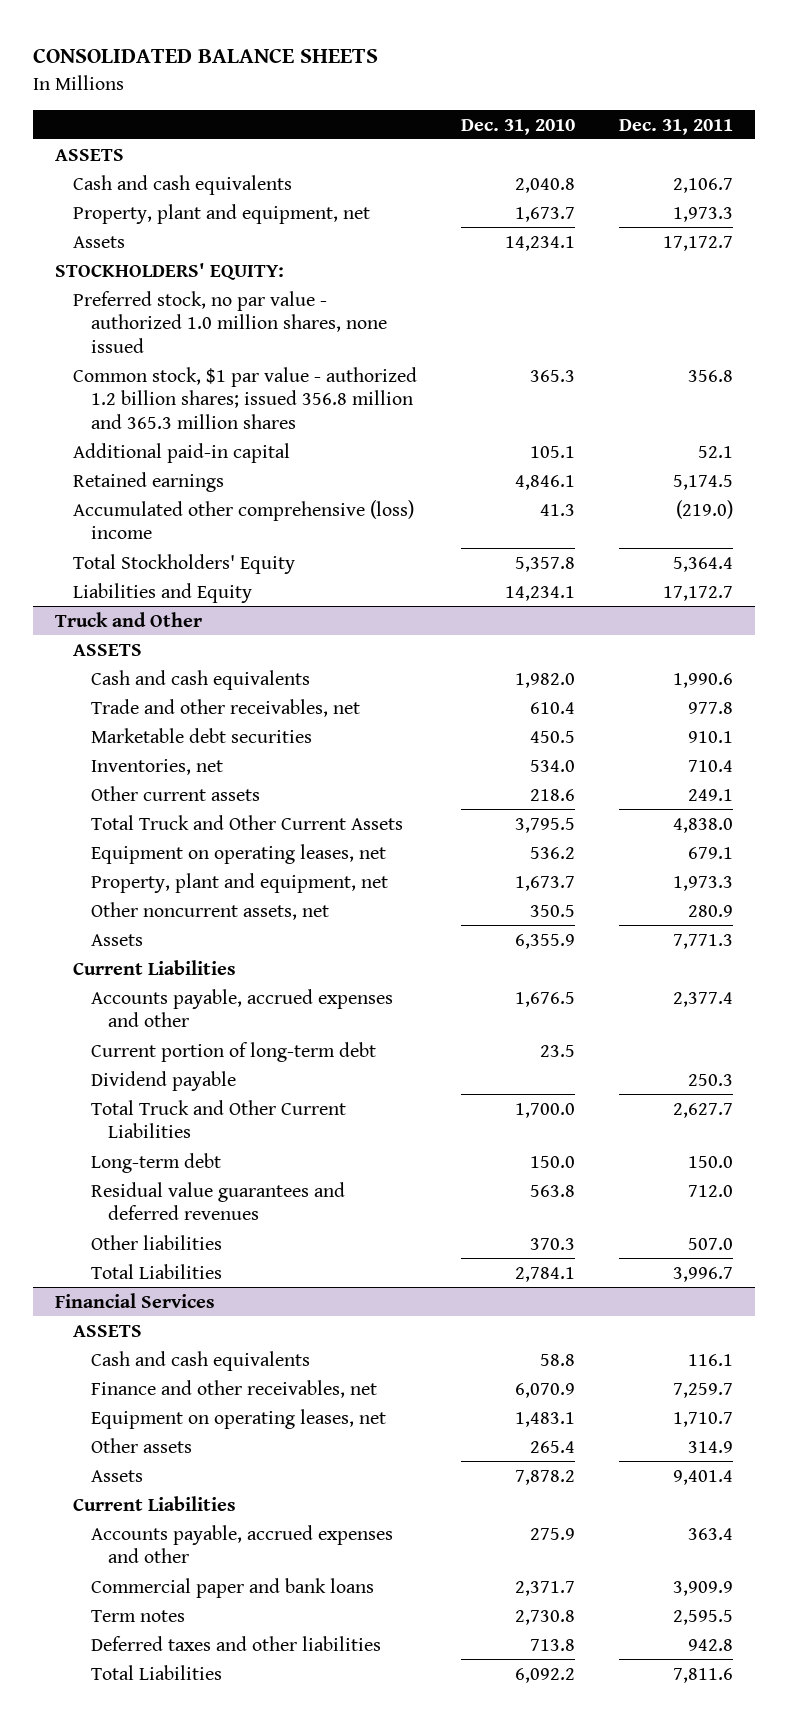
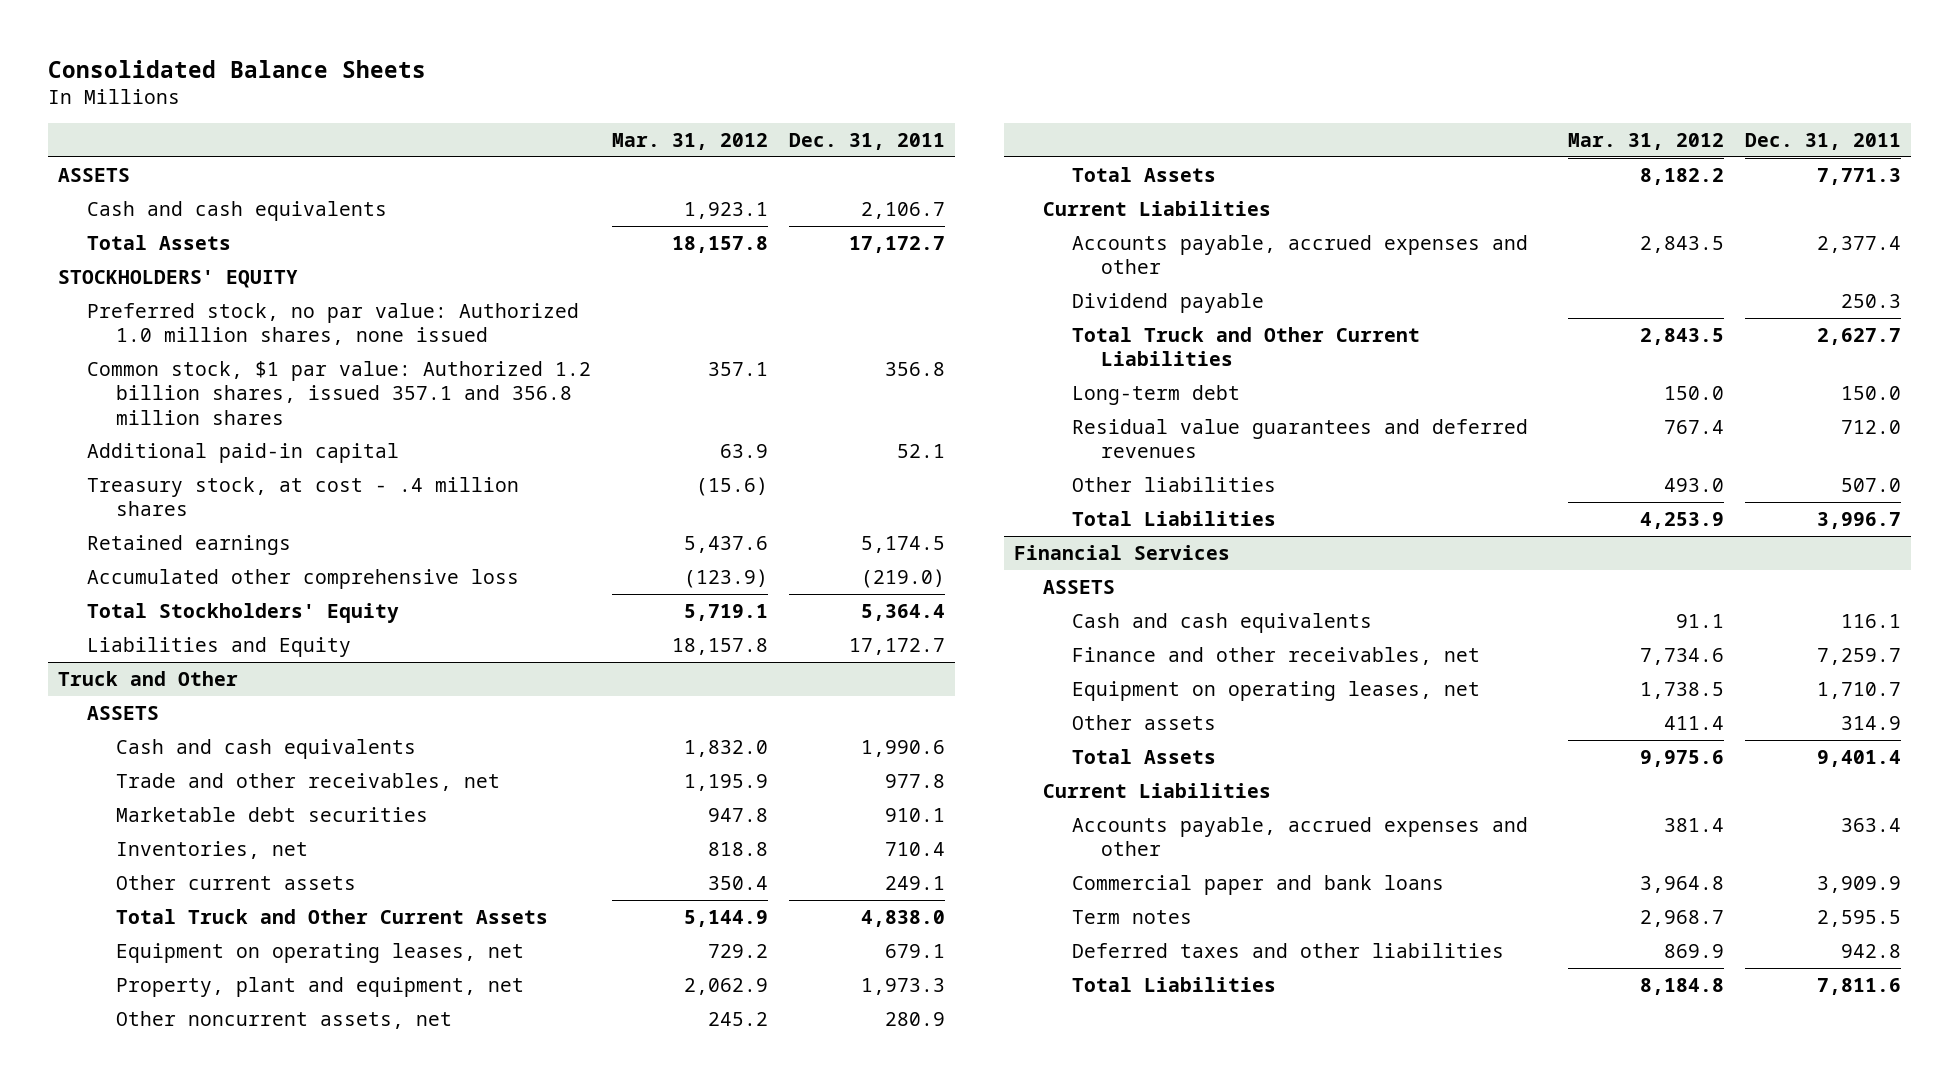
- CONSOLIDATED BALANCE SHEETS
+ Consolidated Balance Sheets
- | Dec. 31, 2010 | Dec. 31, 2011
+ | Mar. 31, 2012 | Dec. 31, 2011
- Property, plant and equipment, net | 1,673.7 | 1,973.3
- Assets | 14,234.1 | 17,172.7
- STOCKHOLDERS' EQUITY:
- Preferred stock, no par value - authorized 1.0 million shares, none issued
- Common stock, $1 par value - authorized 1.2 billion shares; issued 356.8 million and 365.3 million shares | 365.3 | 356.8
+ Total Assets | 18,157.8 | 17,172.7
+ STOCKHOLDERS' EQUITY
+ Preferred stock, no par value: Authorized 1.0 million shares, none issued
+ Common stock, $1 par value: Authorized 1.2 billion shares, issued 357.1 and 356.8 million shares | 357.1 | 356.8
+ Treasury stock, at cost - .4 million shares | (15.6) |
- Accumulated other comprehensive (loss) income | 41.3 | (219.0)
+ Accumulated other comprehensive loss | (123.9) | (219.0)
@ Truck and Other
- Assets | 6,355.9 | 7,771.3
+ Total Assets | 8,182.2 | 7,771.3
- Current portion of long-term debt | 23.5 |
@ Financial Services
- Assets | 7,878.2 | 9,401.4
+ Total Assets | 9,975.6 | 9,401.4

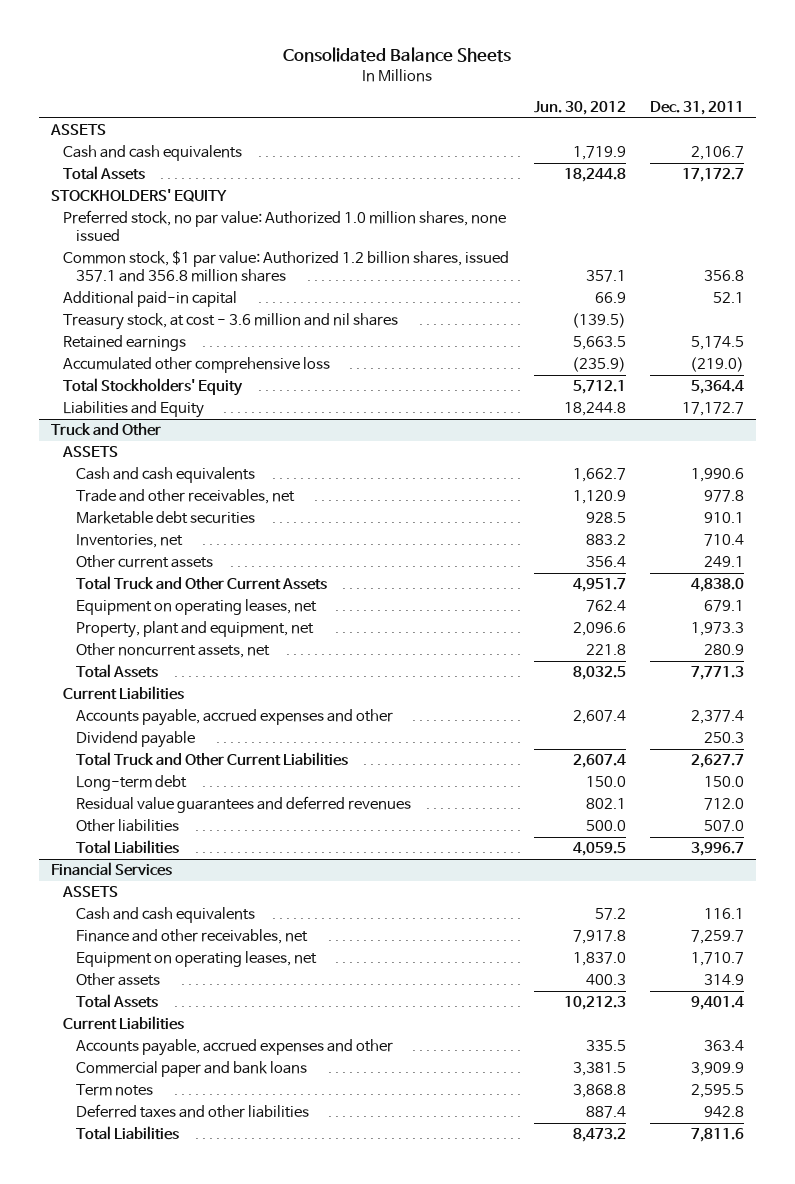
- | Mar. 31, 2012 | Dec. 31, 2011
+ | Jun. 30, 2012 | Dec. 31, 2011
- Treasury stock, at cost - .4 million shares | (15.6) |
+ Treasury stock, at cost - 3.6 million and nil shares | (139.5) |

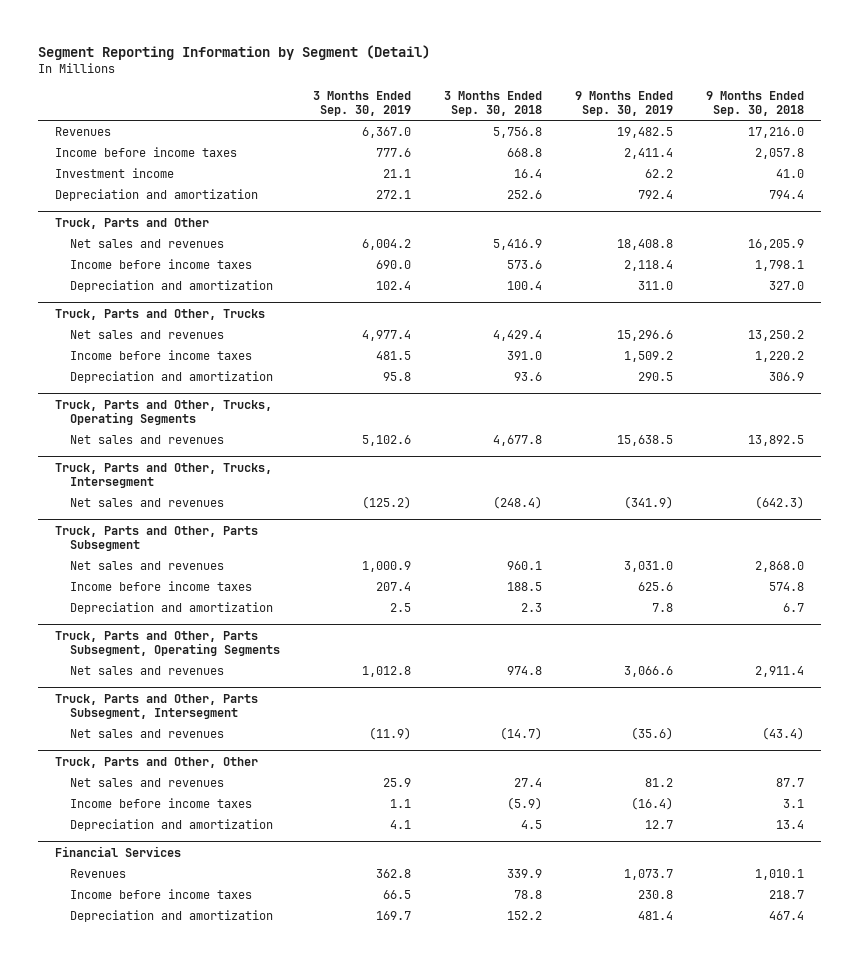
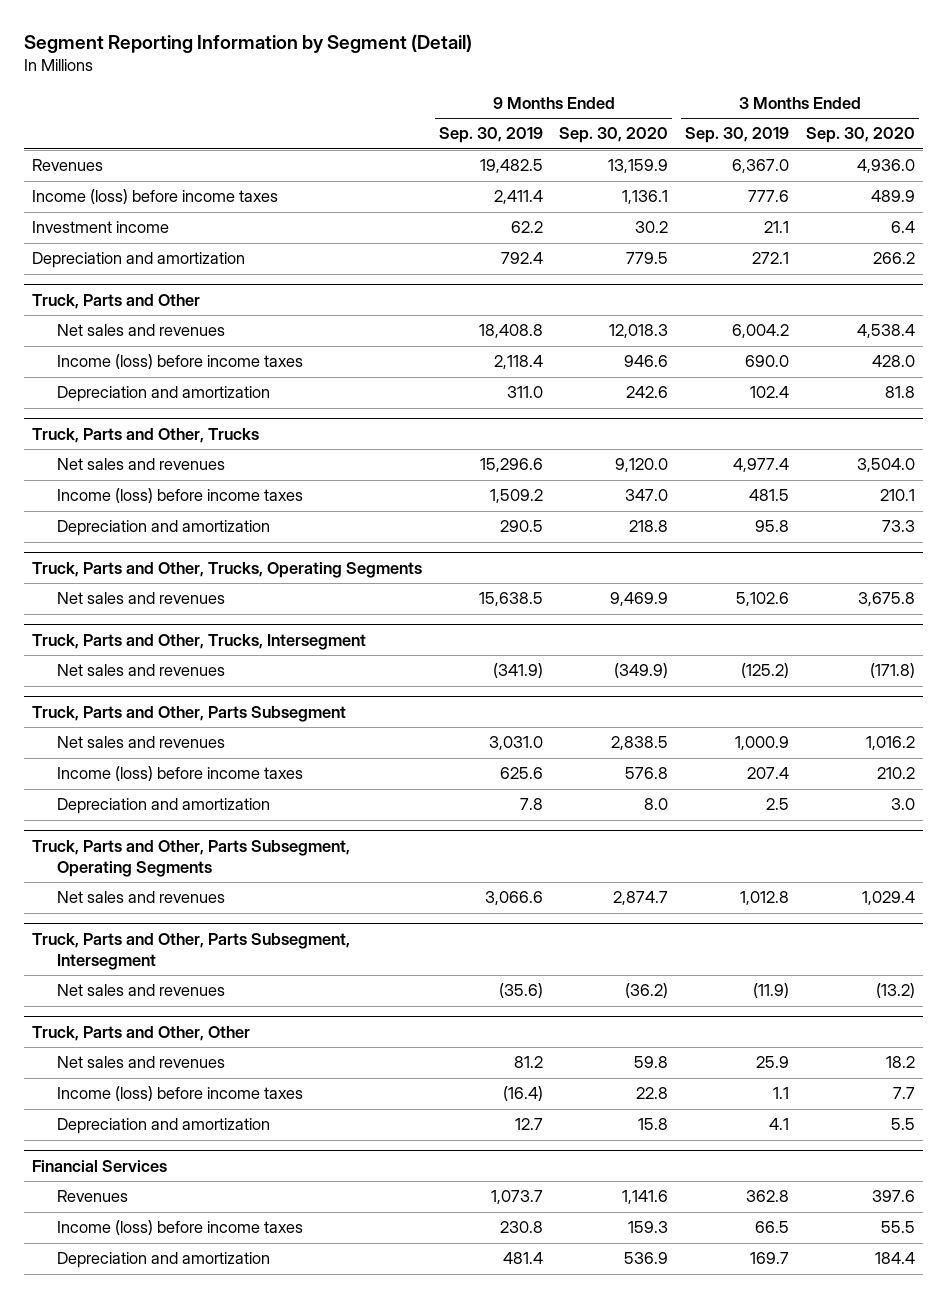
- | 3 Months Ended Sep. 30, 2019 | 3 Months Ended Sep. 30, 2018 | 9 Months Ended Sep. 30, 2019 | 9 Months Ended Sep. 30, 2018
+ | 9 Months Ended Sep. 30, 2019 | 9 Months Ended Sep. 30, 2020 | 3 Months Ended Sep. 30, 2019 | 3 Months Ended Sep. 30, 2020
- Income before income taxes | 777.6 | 668.8 | 2,411.4 | 2,057.8
+ Income (loss) before income taxes | 2,411.4 | 1,136.1 | 777.6 | 489.9
@ Truck, Parts and Other
- Income before income taxes | 690.0 | 573.6 | 2,118.4 | 1,798.1
+ Income (loss) before income taxes | 2,118.4 | 946.6 | 690.0 | 428.0
@ Truck, Parts and Other, Trucks
- Income before income taxes | 481.5 | 391.0 | 1,509.2 | 1,220.2
+ Income (loss) before income taxes | 1,509.2 | 347.0 | 481.5 | 210.1
@ Truck, Parts and Other, Parts Subsegment
- Income before income taxes | 207.4 | 188.5 | 625.6 | 574.8
+ Income (loss) before income taxes | 625.6 | 576.8 | 207.4 | 210.2
@ Truck, Parts and Other, Other
- Income before income taxes | 1.1 | (5.9) | (16.4) | 3.1
+ Income (loss) before income taxes | (16.4) | 22.8 | 1.1 | 7.7
@ Financial Services
- Income before income taxes | 66.5 | 78.8 | 230.8 | 218.7
+ Income (loss) before income taxes | 230.8 | 159.3 | 66.5 | 55.5

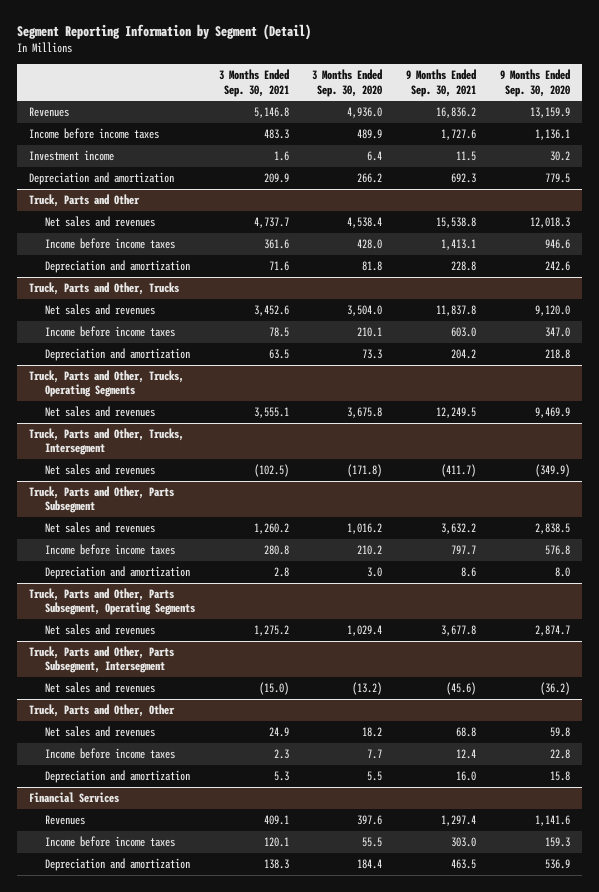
- | 9 Months Ended Sep. 30, 2019 | 9 Months Ended Sep. 30, 2020 | 3 Months Ended Sep. 30, 2019 | 3 Months Ended Sep. 30, 2020
+ | 3 Months Ended Sep. 30, 2021 | 3 Months Ended Sep. 30, 2020 | 9 Months Ended Sep. 30, 2021 | 9 Months Ended Sep. 30, 2020
- Income (loss) before income taxes | 2,411.4 | 1,136.1 | 777.6 | 489.9
+ Income before income taxes | 483.3 | 489.9 | 1,727.6 | 1,136.1
@ Truck, Parts and Other
- Income (loss) before income taxes | 2,118.4 | 946.6 | 690.0 | 428.0
+ Income before income taxes | 361.6 | 428.0 | 1,413.1 | 946.6
@ Truck, Parts and Other, Trucks
- Income (loss) before income taxes | 1,509.2 | 347.0 | 481.5 | 210.1
+ Income before income taxes | 78.5 | 210.1 | 603.0 | 347.0
@ Truck, Parts and Other, Parts Subsegment
- Income (loss) before income taxes | 625.6 | 576.8 | 207.4 | 210.2
+ Income before income taxes | 280.8 | 210.2 | 797.7 | 576.8
@ Truck, Parts and Other, Other
- Income (loss) before income taxes | (16.4) | 22.8 | 1.1 | 7.7
+ Income before income taxes | 2.3 | 7.7 | 12.4 | 22.8
@ Financial Services
- Income (loss) before income taxes | 230.8 | 159.3 | 66.5 | 55.5
+ Income before income taxes | 120.1 | 55.5 | 303.0 | 159.3

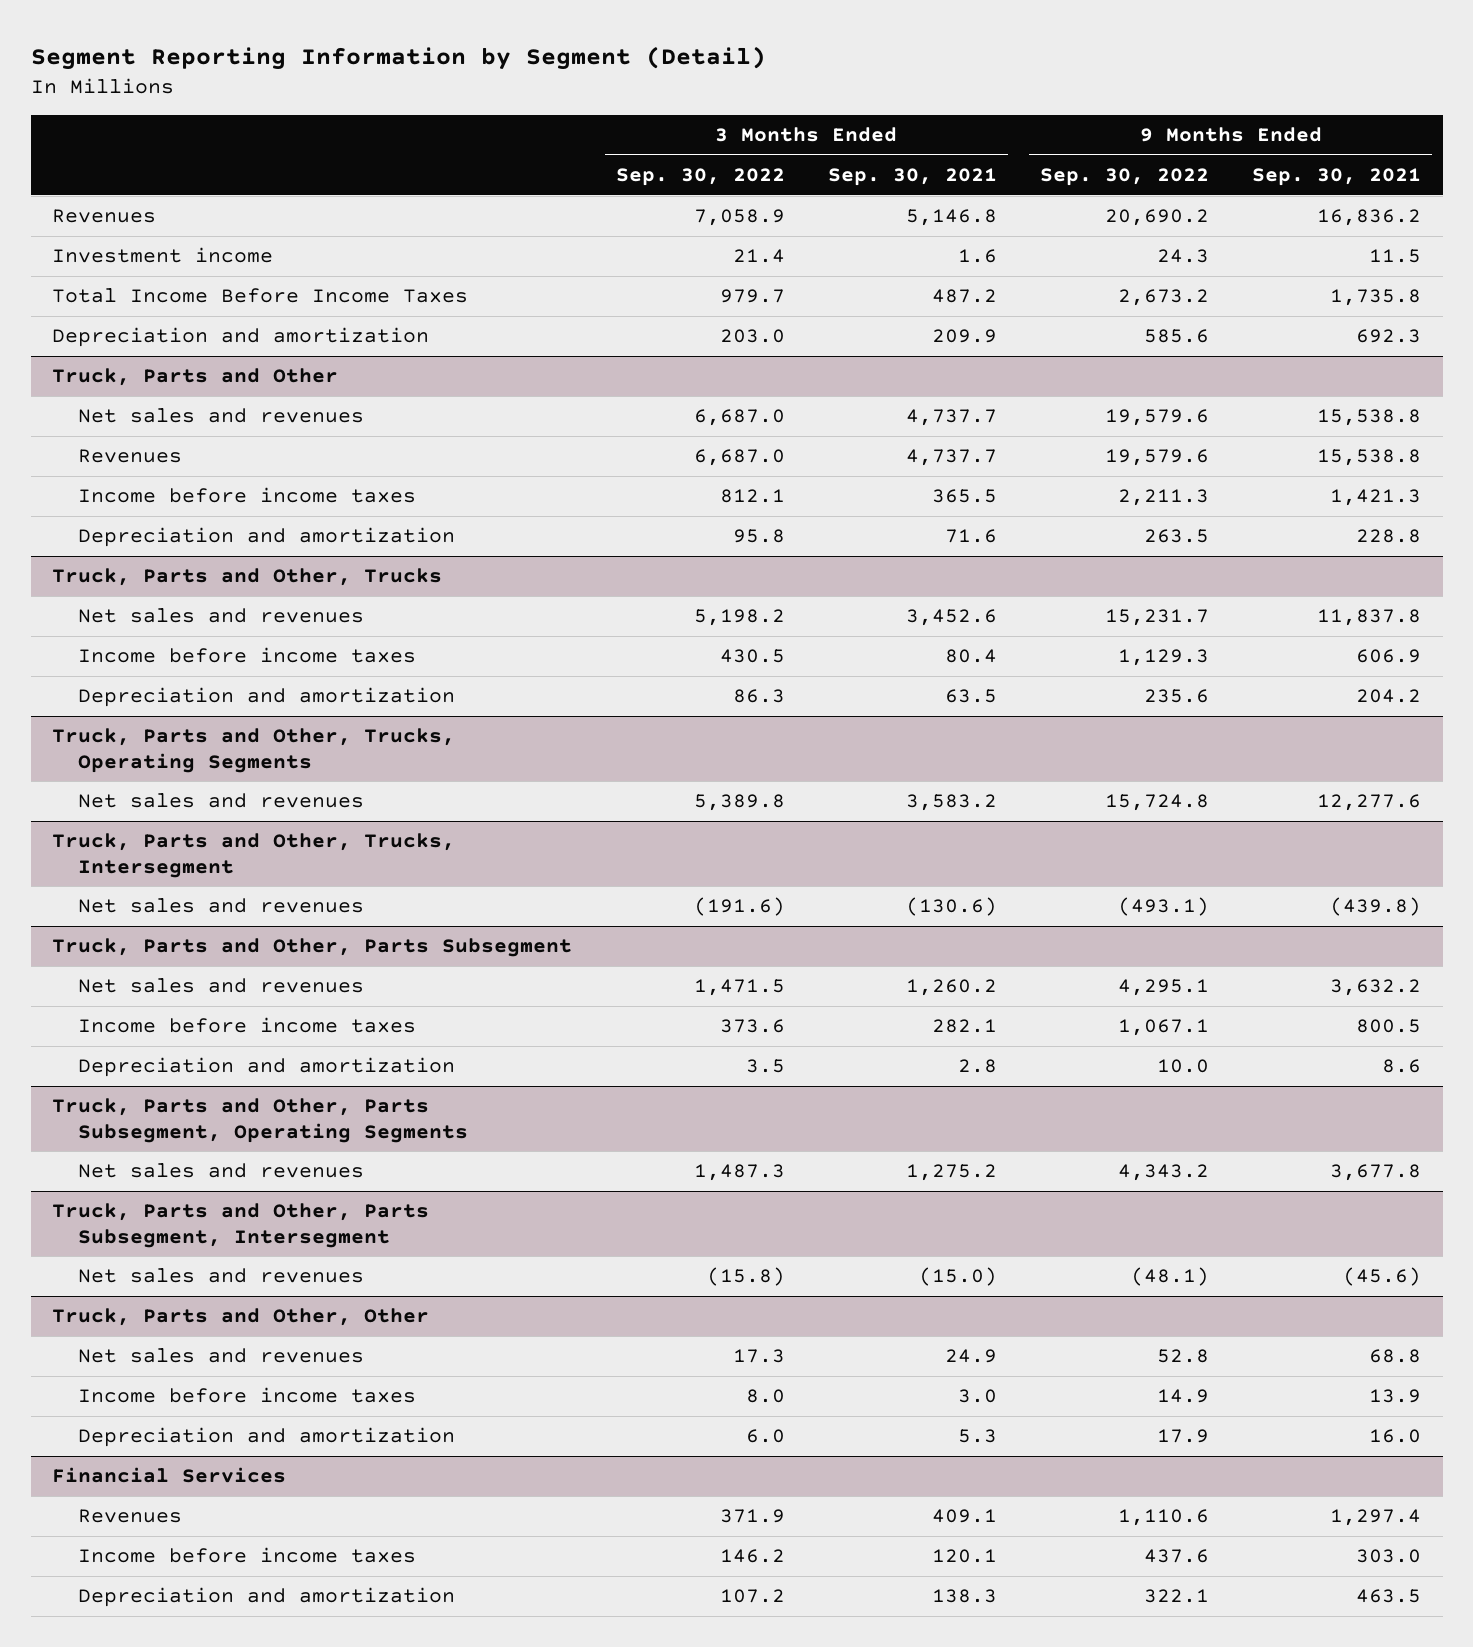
- | 3 Months Ended Sep. 30, 2021 | 3 Months Ended Sep. 30, 2020 | 9 Months Ended Sep. 30, 2021 | 9 Months Ended Sep. 30, 2020
+ | 3 Months Ended Sep. 30, 2022 | 3 Months Ended Sep. 30, 2021 | 9 Months Ended Sep. 30, 2022 | 9 Months Ended Sep. 30, 2021
- Income before income taxes | 483.3 | 489.9 | 1,727.6 | 1,136.1
+ Total Income Before Income Taxes | 979.7 | 487.2 | 2,673.2 | 1,735.8
@ Truck, Parts and Other
- Income before income taxes | 361.6 | 428.0 | 1,413.1 | 946.6
+ Revenues | 6,687.0 | 4,737.7 | 19,579.6 | 15,538.8
+ Income before income taxes | 812.1 | 365.5 | 2,211.3 | 1,421.3
@ Truck, Parts and Other, Trucks
- Income before income taxes | 78.5 | 210.1 | 603.0 | 347.0
+ Income before income taxes | 430.5 | 80.4 | 1,129.3 | 606.9
@ Truck, Parts and Other, Trucks, Operating Segments
- Net sales and revenues | 3,555.1 | 3,675.8 | 12,249.5 | 9,469.9
+ Net sales and revenues | 5,389.8 | 3,583.2 | 15,724.8 | 12,277.6
@ Truck, Parts and Other, Trucks, Intersegment
- Net sales and revenues | (102.5) | (171.8) | (411.7) | (349.9)
+ Net sales and revenues | (191.6) | (130.6) | (493.1) | (439.8)
@ Truck, Parts and Other, Parts Subsegment
- Income before income taxes | 280.8 | 210.2 | 797.7 | 576.8
+ Income before income taxes | 373.6 | 282.1 | 1,067.1 | 800.5
@ Truck, Parts and Other, Other
- Income before income taxes | 2.3 | 7.7 | 12.4 | 22.8
+ Income before income taxes | 8.0 | 3.0 | 14.9 | 13.9

